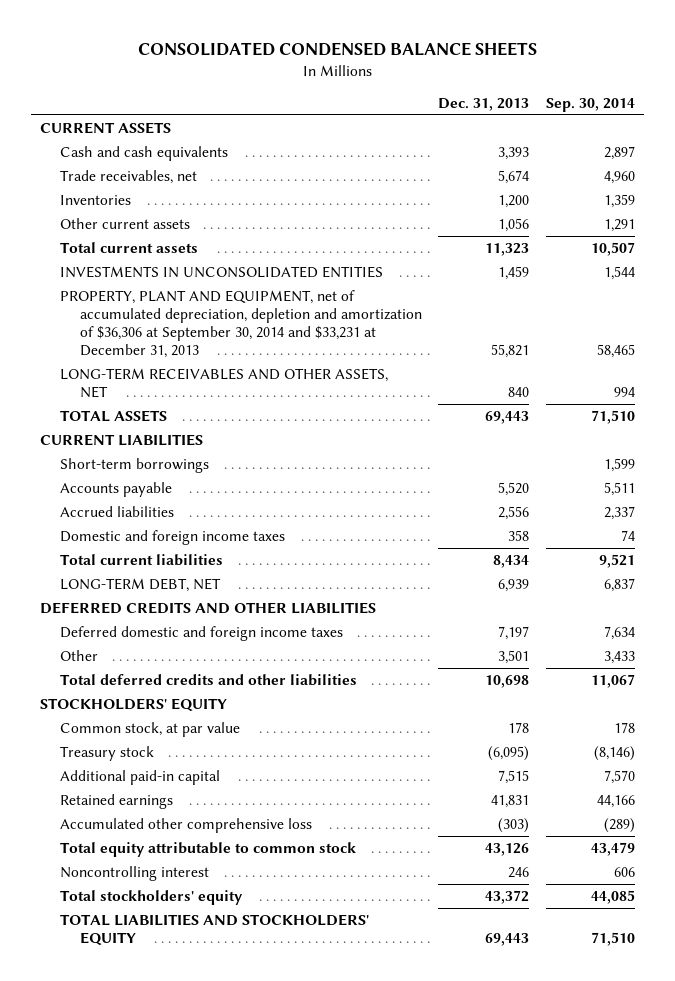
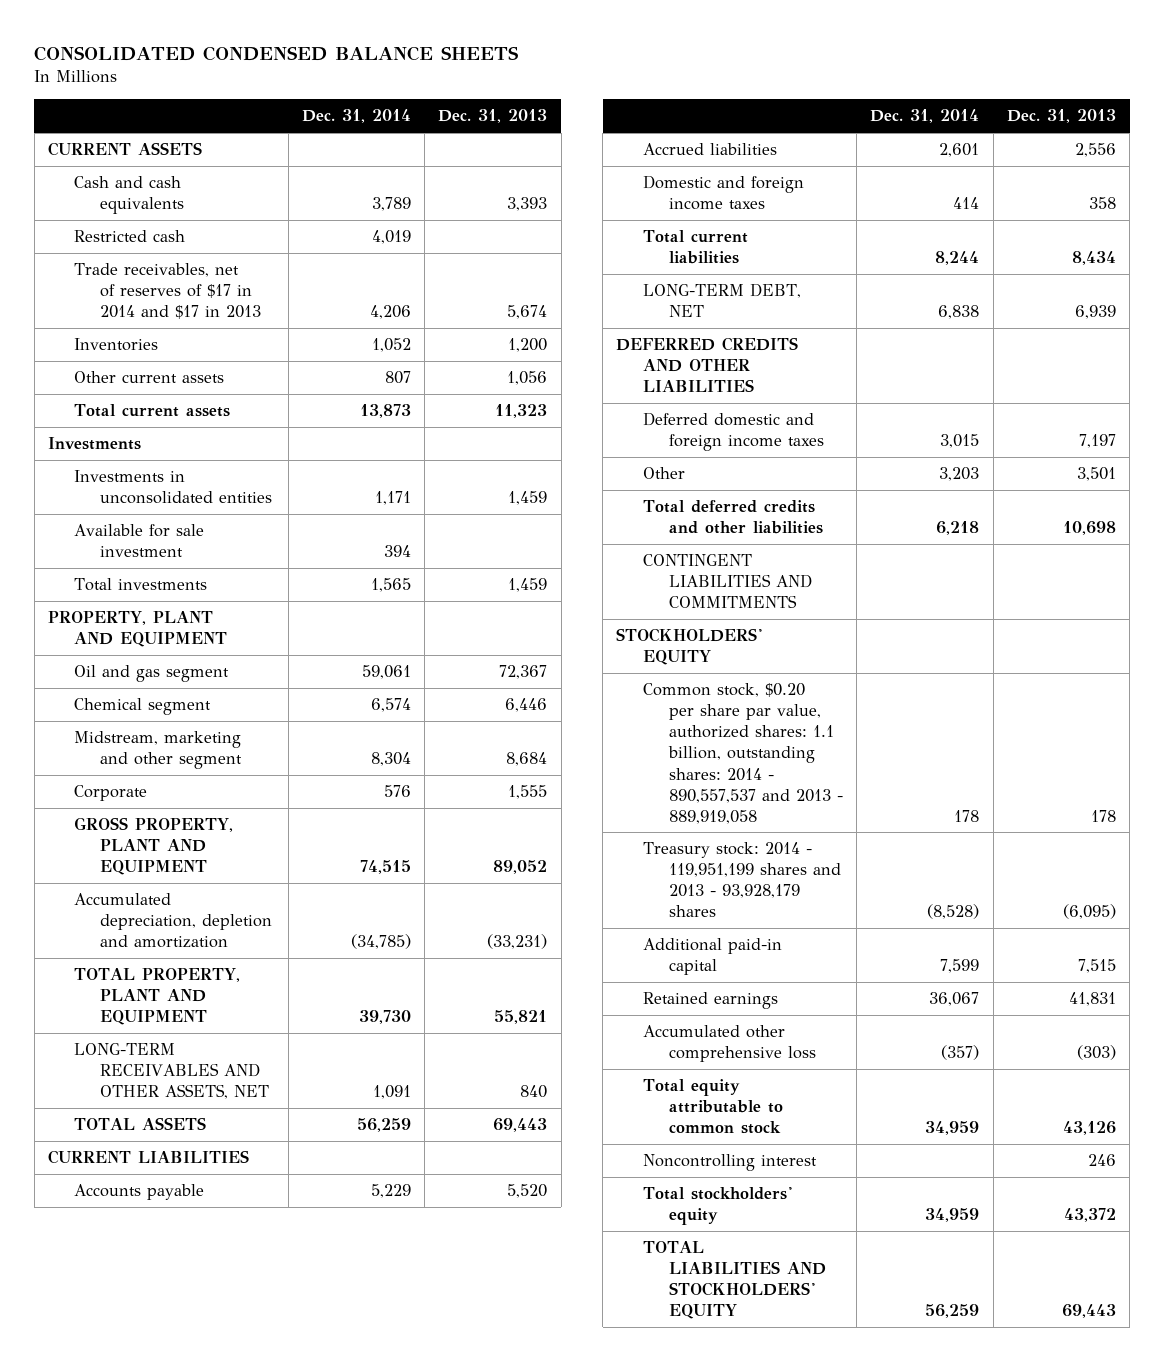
- | Dec. 31, 2013 | Sep. 30, 2014
+ | Dec. 31, 2014 | Dec. 31, 2013
- Trade receivables, net | 5,674 | 4,960
+ Restricted cash | 4,019 |
+ Trade receivables, net of reserves of $17 in 2014 and $17 in 2013 | 4,206 | 5,674
- INVESTMENTS IN UNCONSOLIDATED ENTITIES | 1,459 | 1,544
- PROPERTY, PLANT AND EQUIPMENT, net of accumulated depreciation, depletion and amortization of $36,306 at September 30, 2014 and $33,231 at December 31, 2013 | 55,821 | 58,465
+ Investments
+ Investments in unconsolidated entities | 1,171 | 1,459
+ Available for sale investment | 394 |
+ Total investments | 1,565 | 1,459
+ PROPERTY, PLANT AND EQUIPMENT
+ Oil and gas segment | 59,061 | 72,367
+ Chemical segment | 6,574 | 6,446
+ Midstream, marketing and other segment | 8,304 | 8,684
+ Corporate | 576 | 1,555
+ GROSS PROPERTY, PLANT AND EQUIPMENT | 74,515 | 89,052
+ Accumulated depreciation, depletion and amortization | (34,785) | (33,231)
+ TOTAL PROPERTY, PLANT AND EQUIPMENT | 39,730 | 55,821
- Short-term borrowings | | 1,599
+ CONTINGENT LIABILITIES AND COMMITMENTS
- Common stock, at par value | 178 | 178
- Treasury stock | (6,095) | (8,146)
+ Common stock, $0.20 per share par value, authorized shares: 1.1 billion, outstanding shares: 2014 - 890,557,537 and 2013 - 889,919,058 | 178 | 178
+ Treasury stock: 2014 - 119,951,199 shares and 2013 - 93,928,179 shares | (8,528) | (6,095)

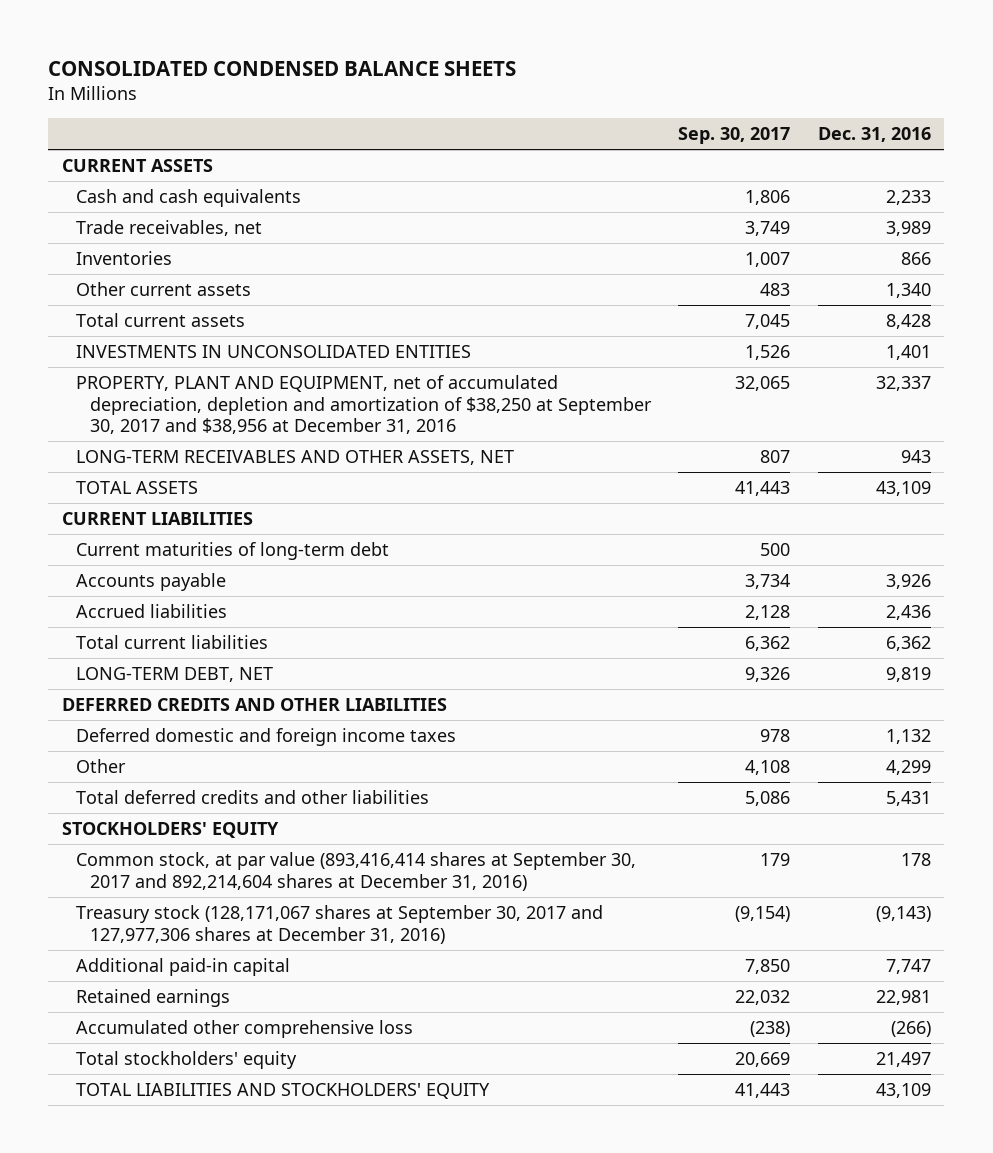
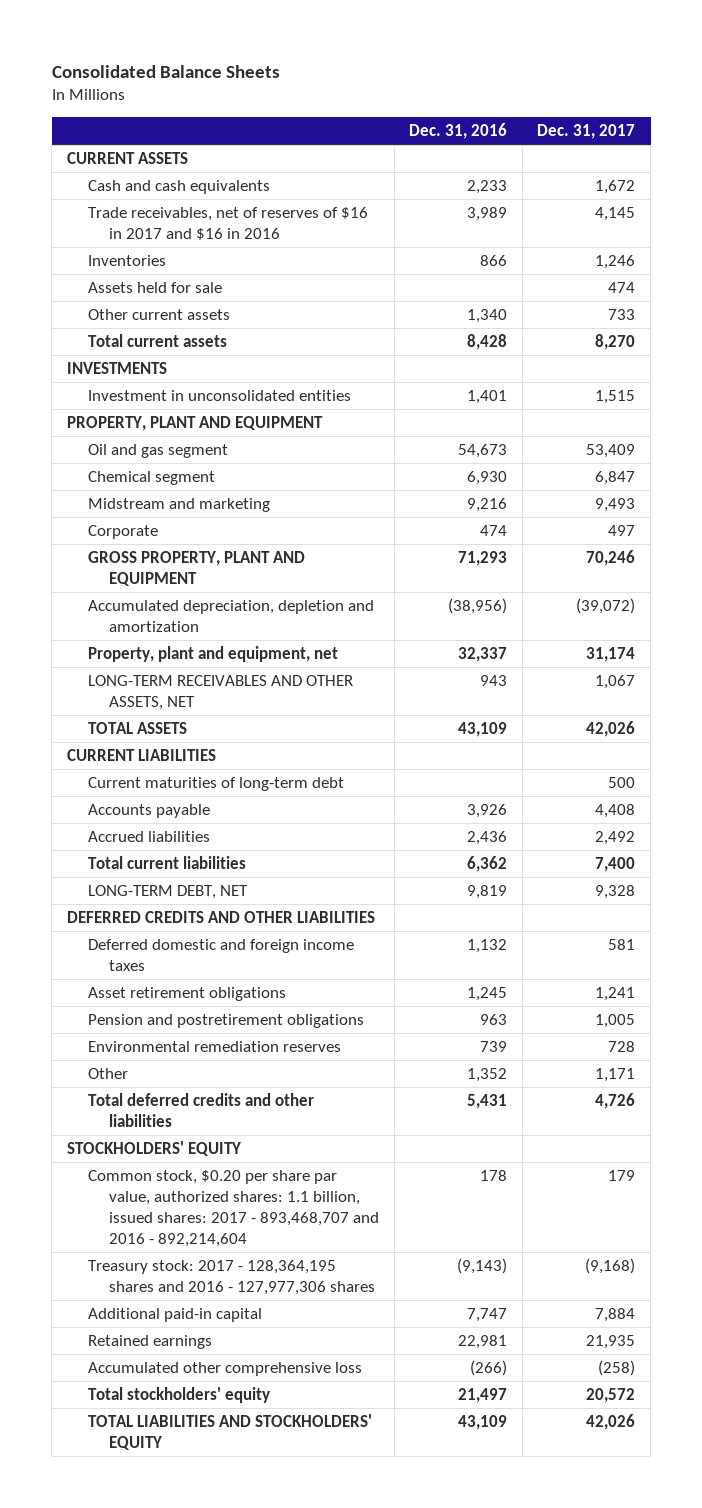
- CONSOLIDATED CONDENSED BALANCE SHEETS
+ Consolidated Balance Sheets
- | Sep. 30, 2017 | Dec. 31, 2016
+ | Dec. 31, 2016 | Dec. 31, 2017
- Trade receivables, net | 3,749 | 3,989
+ Trade receivables, net of reserves of $16 in 2017 and $16 in 2016 | 3,989 | 4,145
+ Assets held for sale | | 474
- INVESTMENTS IN UNCONSOLIDATED ENTITIES | 1,526 | 1,401
- PROPERTY, PLANT AND EQUIPMENT, net of accumulated depreciation, depletion and amortization of $38,250 at September 30, 2017 and $38,956 at December 31, 2016 | 32,065 | 32,337
+ INVESTMENTS
+ Investment in unconsolidated entities | 1,401 | 1,515
+ PROPERTY, PLANT AND EQUIPMENT
+ Oil and gas segment | 54,673 | 53,409
+ Chemical segment | 6,930 | 6,847
+ Midstream and marketing | 9,216 | 9,493
+ Corporate | 474 | 497
+ GROSS PROPERTY, PLANT AND EQUIPMENT | 71,293 | 70,246
+ Accumulated depreciation, depletion and amortization | (38,956) | (39,072)
+ Property, plant and equipment, net | 32,337 | 31,174
- Other | 4,108 | 4,299
+ Asset retirement obligations | 1,245 | 1,241
+ Pension and postretirement obligations | 963 | 1,005
+ Environmental remediation reserves | 739 | 728
+ Other | 1,352 | 1,171
- Common stock, at par value (893,416,414 shares at September 30, 2017 and 892,214,604 shares at December 31, 2016) | 179 | 178
- Treasury stock (128,171,067 shares at September 30, 2017 and 127,977,306 shares at December 31, 2016) | (9,154) | (9,143)
+ Common stock, $0.20 per share par value, authorized shares: 1.1 billion, issued shares: 2017 - 893,468,707 and 2016 - 892,214,604 | 178 | 179
+ Treasury stock: 2017 - 128,364,195 shares and 2016 - 127,977,306 shares | (9,143) | (9,168)

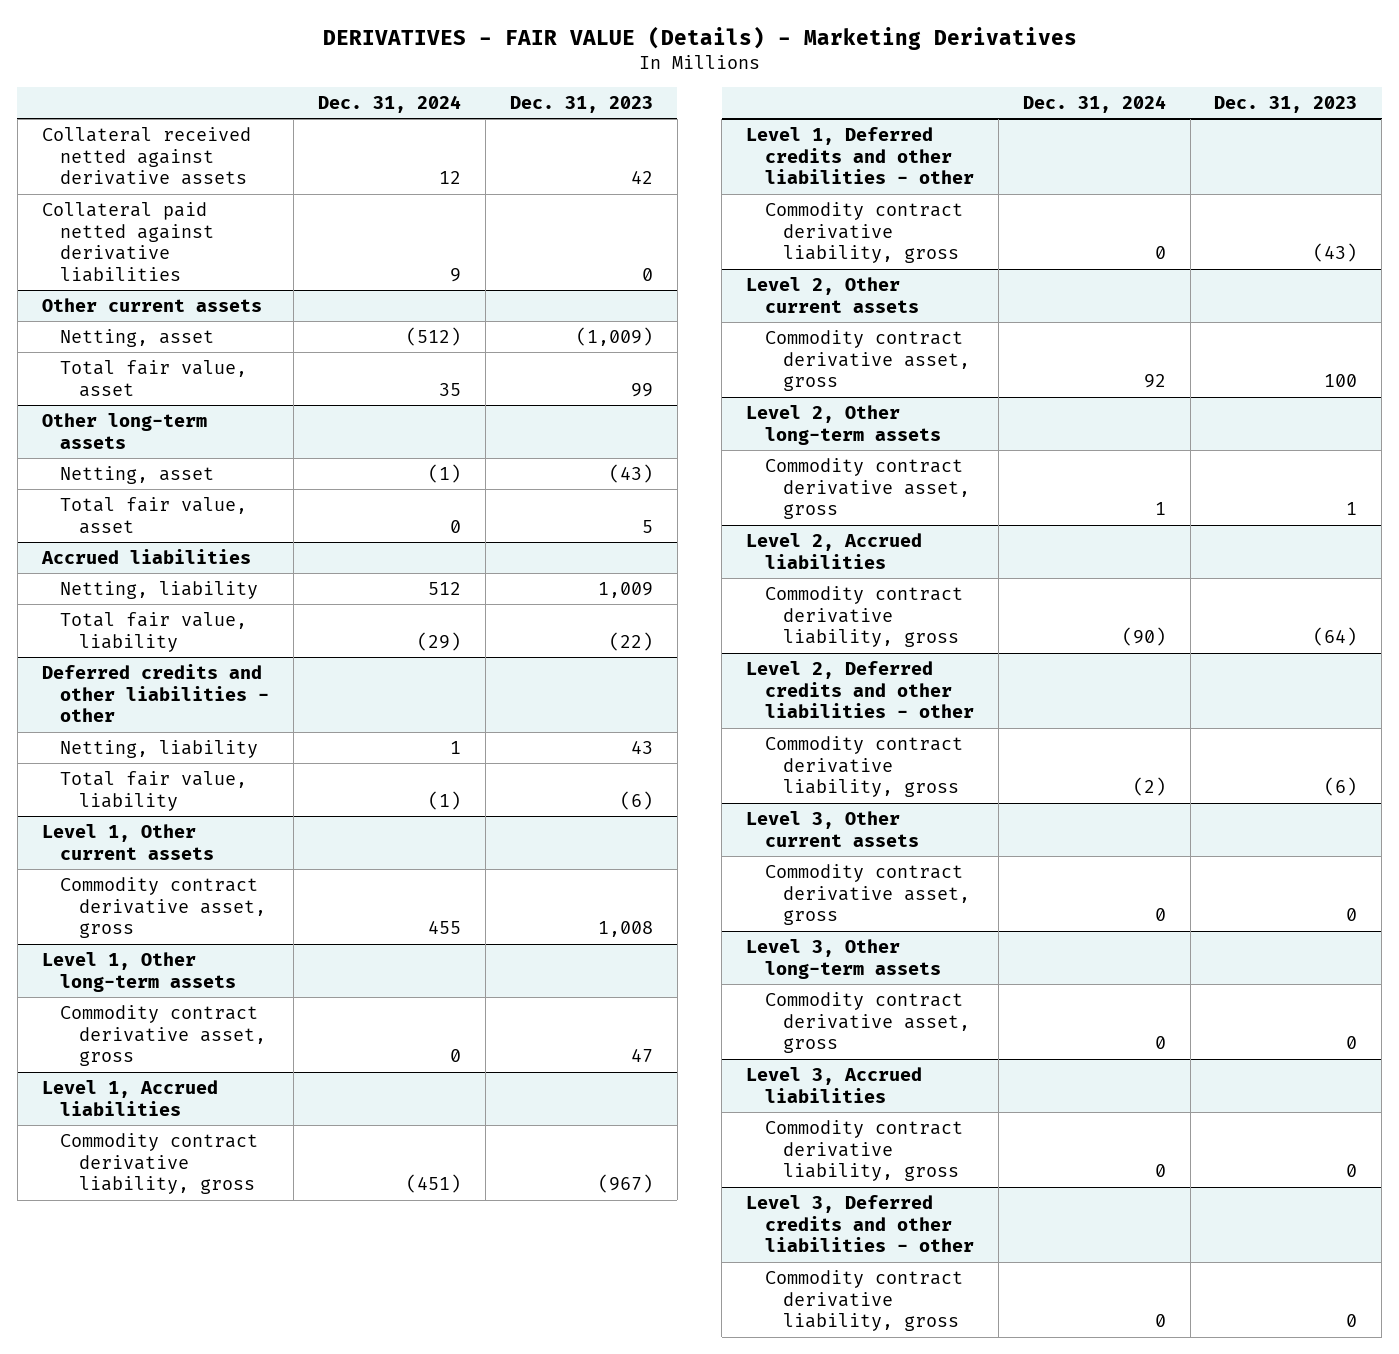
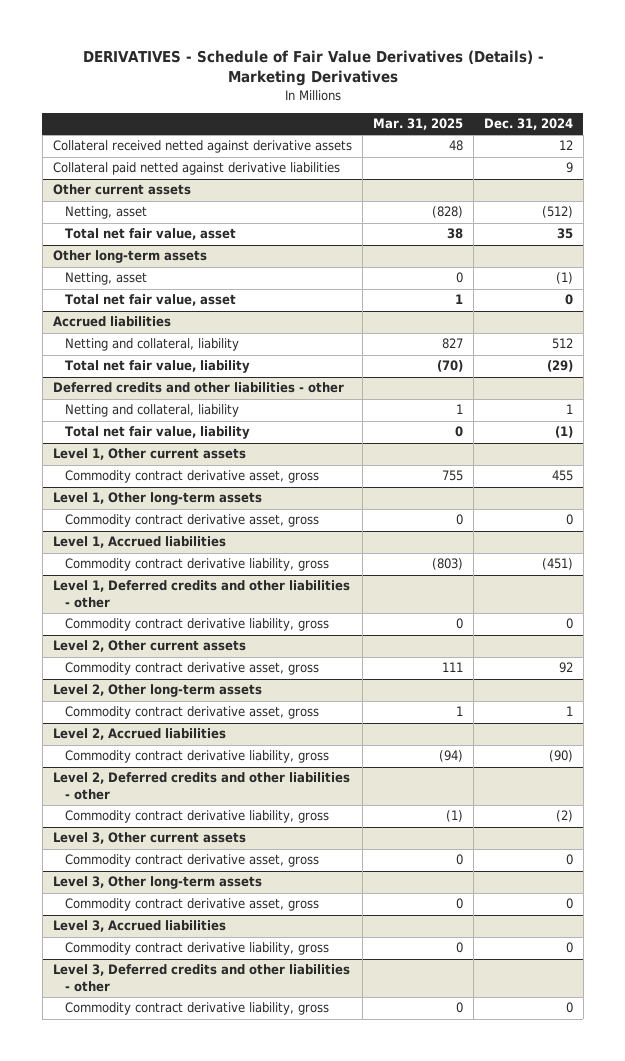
- DERIVATIVES - FAIR VALUE (Details) - Marketing Derivatives
+ DERIVATIVES - Schedule of Fair Value Derivatives (Details) - Marketing Derivatives
- | Dec. 31, 2024 | Dec. 31, 2023
+ | Mar. 31, 2025 | Dec. 31, 2024
@ Other current assets
- Total fair value, asset | 35 | 99
+ Total net fair value, asset | 38 | 35
@ Other long-term assets
- Total fair value, asset | 0 | 5
+ Total net fair value, asset | 1 | 0
@ Accrued liabilities
- Netting, liability | 512 | 1,009
- Total fair value, liability | (29) | (22)
+ Netting and collateral, liability | 827 | 512
+ Total net fair value, liability | (70) | (29)
@ Deferred credits and other liabilities - other
- Netting, liability | 1 | 43
- Total fair value, liability | (1) | (6)
+ Netting and collateral, liability | 1 | 1
+ Total net fair value, liability | 0 | (1)

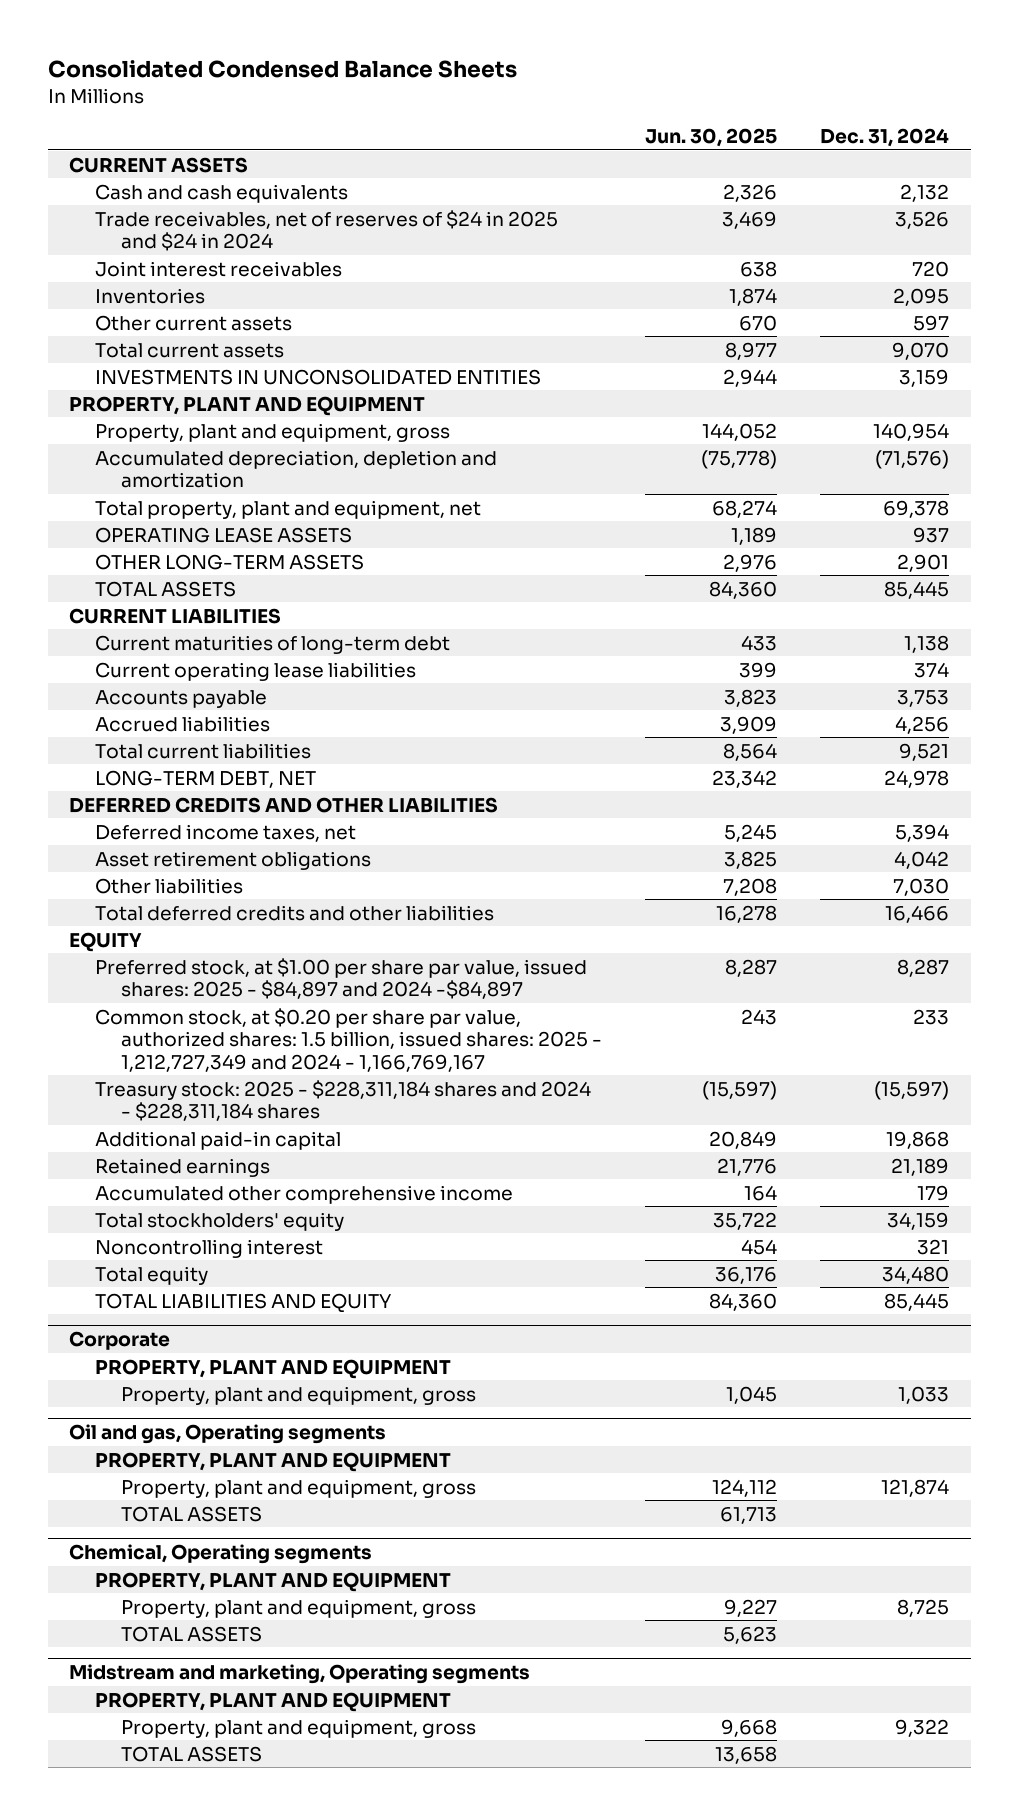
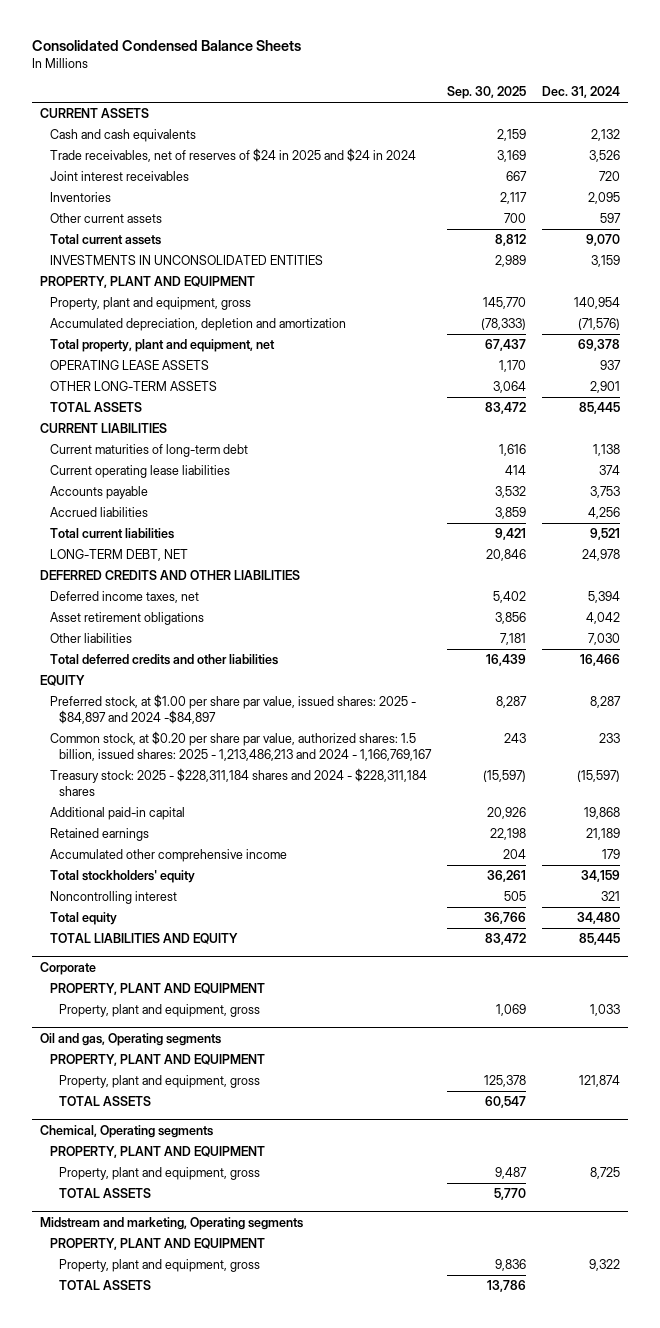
- | Jun. 30, 2025 | Dec. 31, 2024
+ | Sep. 30, 2025 | Dec. 31, 2024
- Common stock, at $0.20 per share par value, authorized shares: 1.5 billion, issued shares: 2025 - 1,212,727,349 and 2024 - 1,166,769,167 | 243 | 233
+ Common stock, at $0.20 per share par value, authorized shares: 1.5 billion, issued shares: 2025 - 1,213,486,213 and 2024 - 1,166,769,167 | 243 | 233

